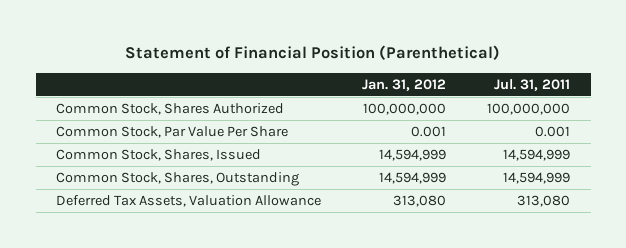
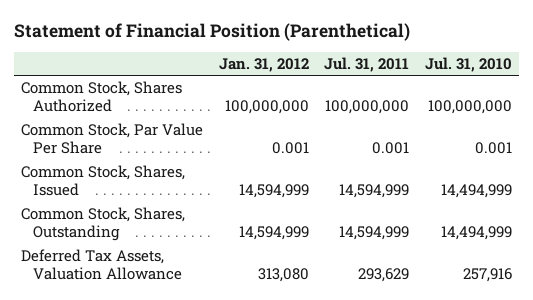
- | Jan. 31, 2012 | Jul. 31, 2011
+ | Jan. 31, 2012 | Jul. 31, 2011 | Jul. 31, 2010
- Deferred Tax Assets, Valuation Allowance | 313,080 | 313,080
+ Deferred Tax Assets, Valuation Allowance | 313,080 | 293,629 | 257,916

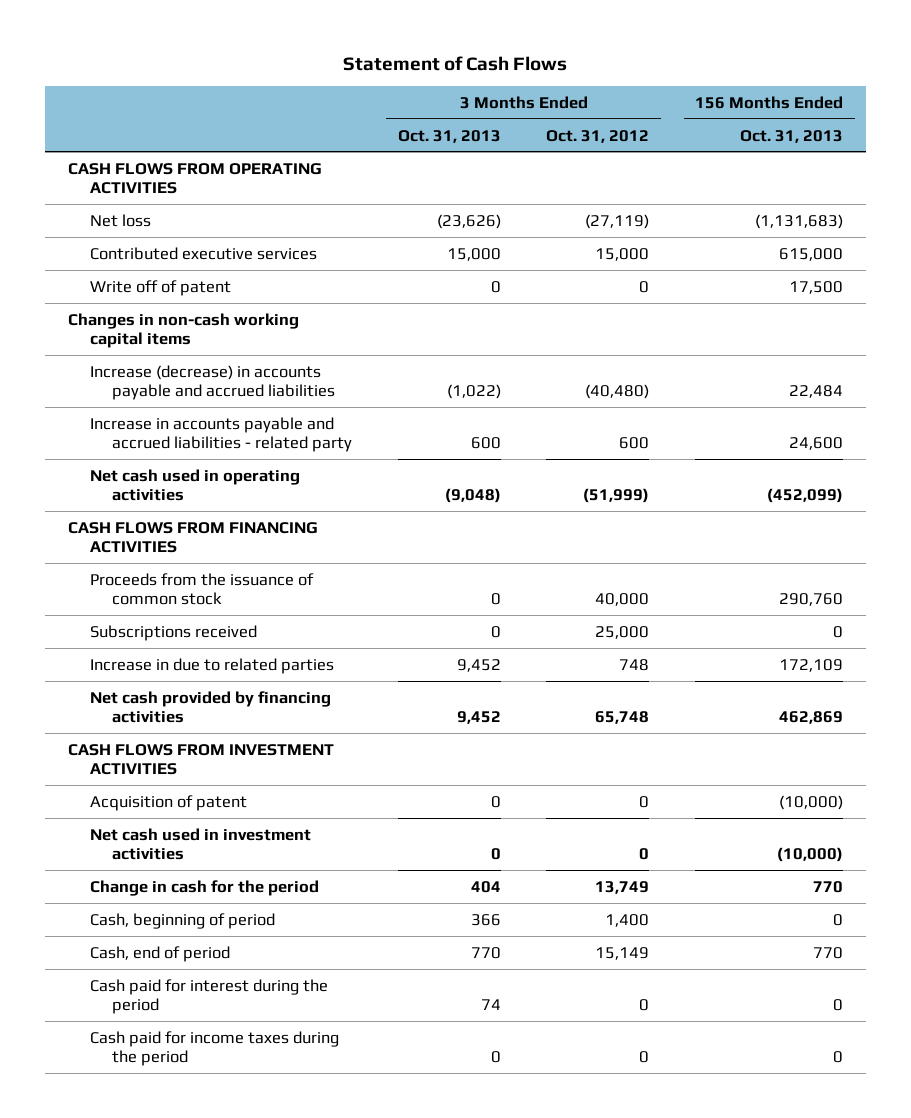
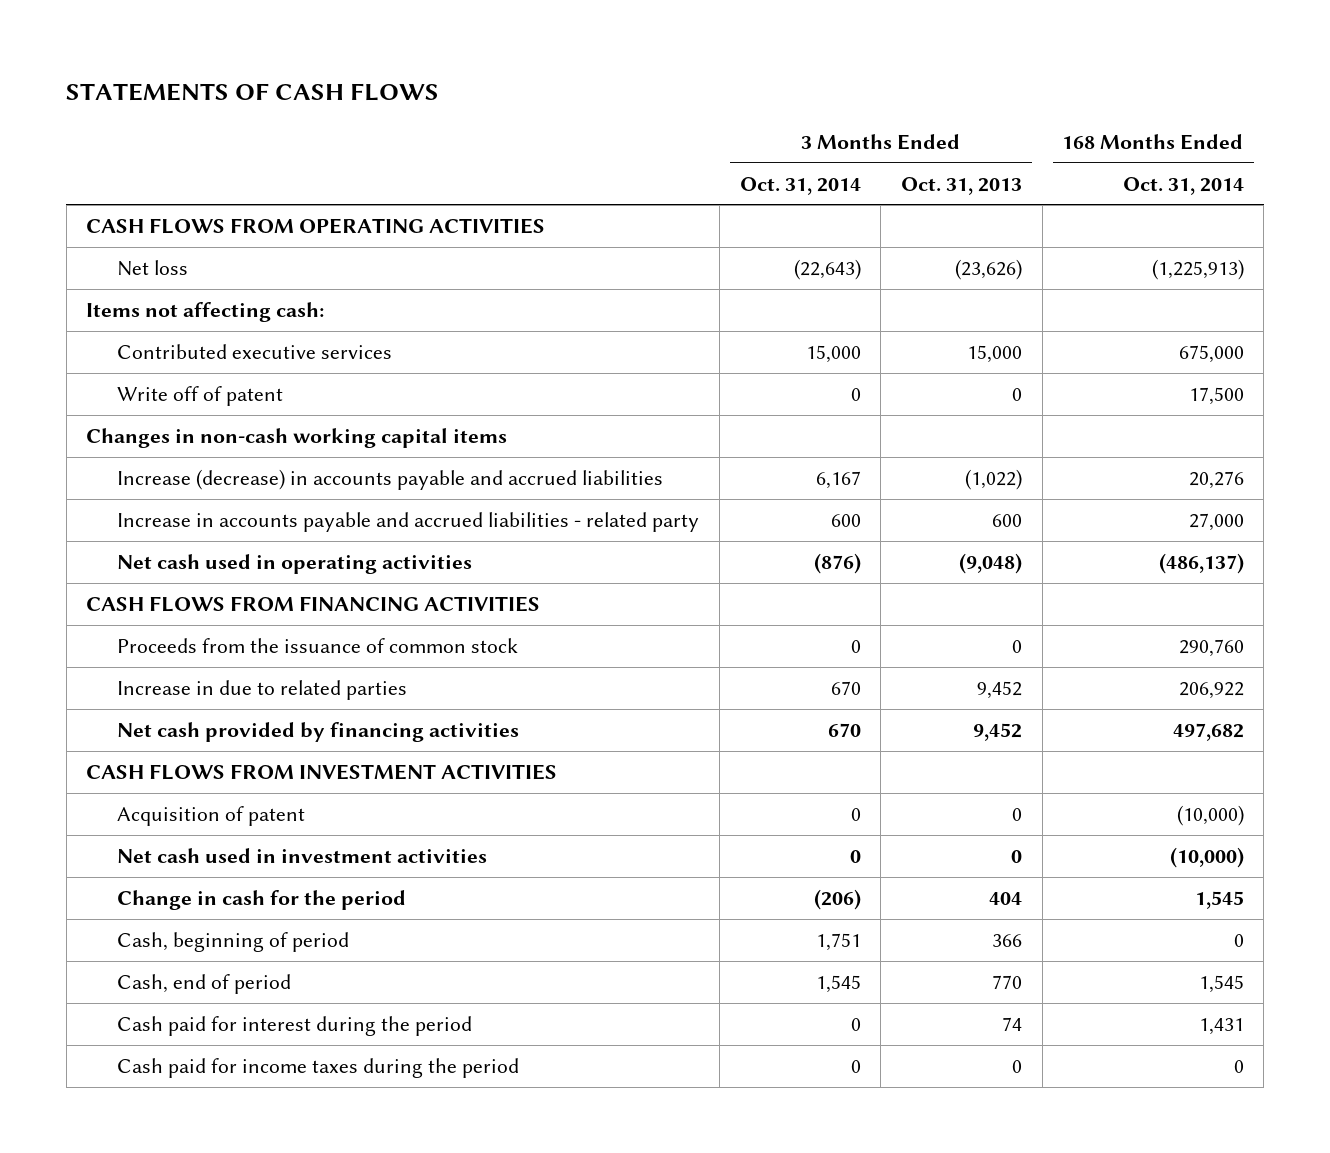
- Statement of Cash Flows
+ STATEMENTS OF CASH FLOWS
- | 3 Months Ended Oct. 31, 2013 | 3 Months Ended Oct. 31, 2012 | 156 Months Ended Oct. 31, 2013
+ | 3 Months Ended Oct. 31, 2014 | 3 Months Ended Oct. 31, 2013 | 168 Months Ended Oct. 31, 2014
+ Items not affecting cash:
- Subscriptions received | 0 | 25,000 | 0

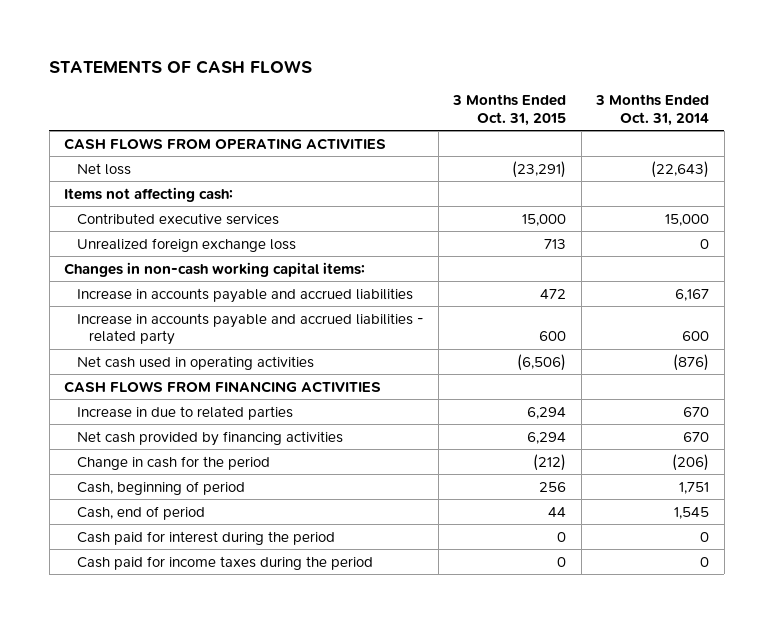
- | 3 Months Ended Oct. 31, 2014 | 3 Months Ended Oct. 31, 2013 | 168 Months Ended Oct. 31, 2014
+ | 3 Months Ended Oct. 31, 2015 | 3 Months Ended Oct. 31, 2014
- Write off of patent | 0 | 0 | 17,500
- Changes in non-cash working capital items
- Increase (decrease) in accounts payable and accrued liabilities | 6,167 | (1,022) | 20,276
+ Unrealized foreign exchange loss | 713 | 0
+ Changes in non-cash working capital items:
+ Increase in accounts payable and accrued liabilities | 472 | 6,167
- Proceeds from the issuance of common stock | 0 | 0 | 290,760
- CASH FLOWS FROM INVESTMENT ACTIVITIES
- Acquisition of patent | 0 | 0 | (10,000)
- Net cash used in investment activities | 0 | 0 | (10,000)

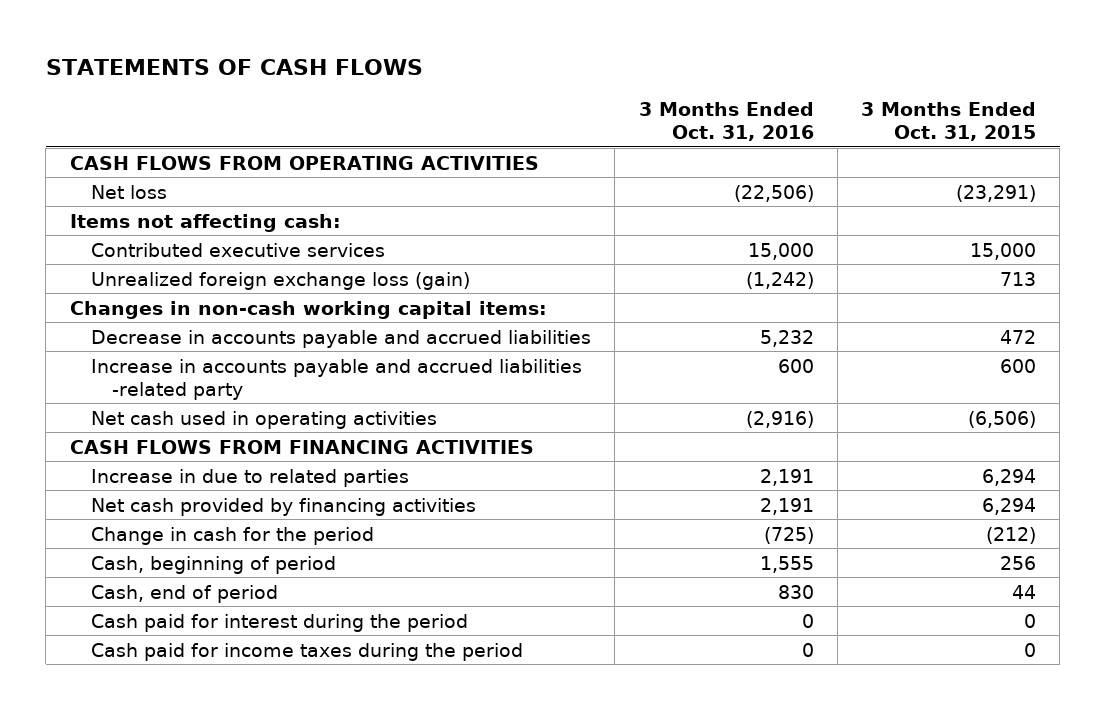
- | 3 Months Ended Oct. 31, 2015 | 3 Months Ended Oct. 31, 2014
+ | 3 Months Ended Oct. 31, 2016 | 3 Months Ended Oct. 31, 2015
- Unrealized foreign exchange loss | 713 | 0
+ Unrealized foreign exchange loss (gain) | (1,242) | 713
- Increase in accounts payable and accrued liabilities | 472 | 6,167
- Increase in accounts payable and accrued liabilities - related party | 600 | 600
+ Decrease in accounts payable and accrued liabilities | 5,232 | 472
+ Increase in accounts payable and accrued liabilities -related party | 600 | 600

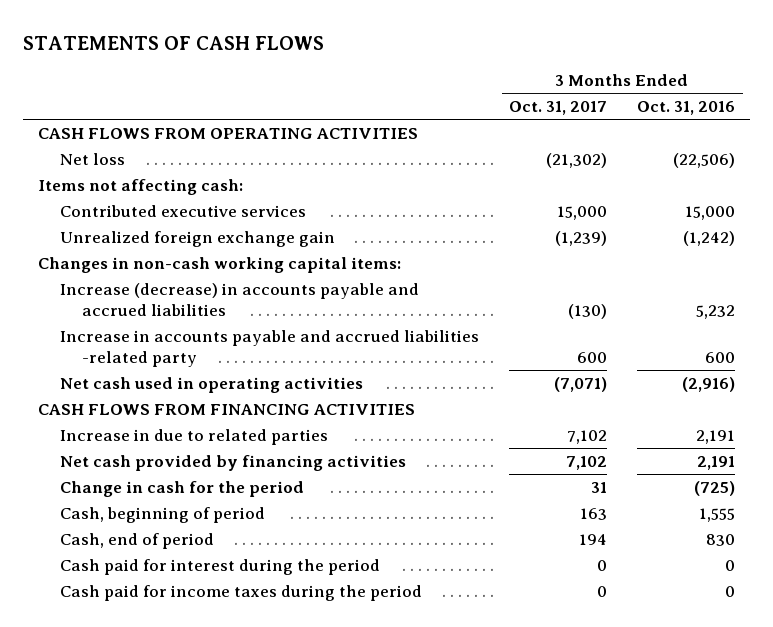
- | 3 Months Ended Oct. 31, 2016 | 3 Months Ended Oct. 31, 2015
+ | 3 Months Ended Oct. 31, 2017 | 3 Months Ended Oct. 31, 2016
- Unrealized foreign exchange loss (gain) | (1,242) | 713
+ Unrealized foreign exchange gain | (1,239) | (1,242)
- Decrease in accounts payable and accrued liabilities | 5,232 | 472
+ Increase (decrease) in accounts payable and accrued liabilities | (130) | 5,232

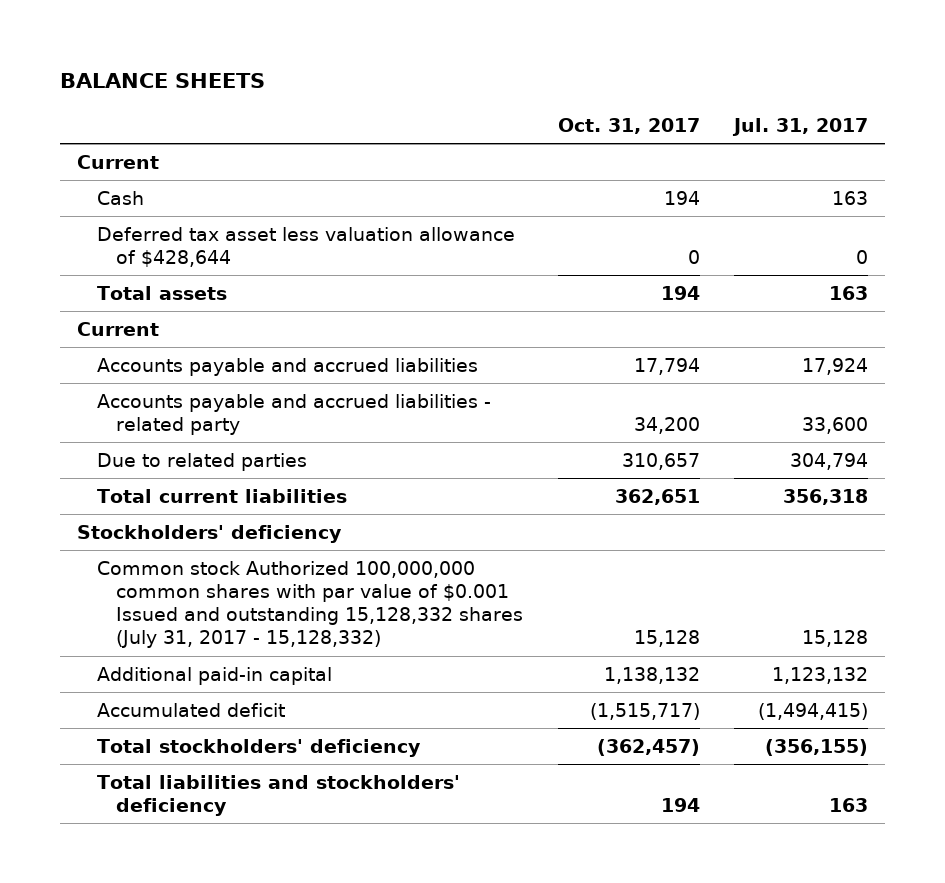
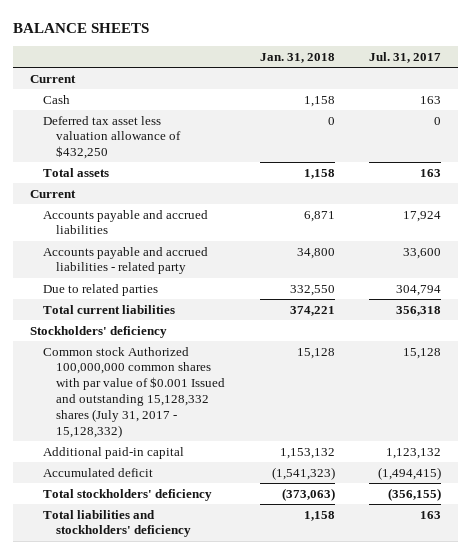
- | Oct. 31, 2017 | Jul. 31, 2017
+ | Jan. 31, 2018 | Jul. 31, 2017
- Deferred tax asset less valuation allowance of $428,644 | 0 | 0
+ Deferred tax asset less valuation allowance of $432,250 | 0 | 0

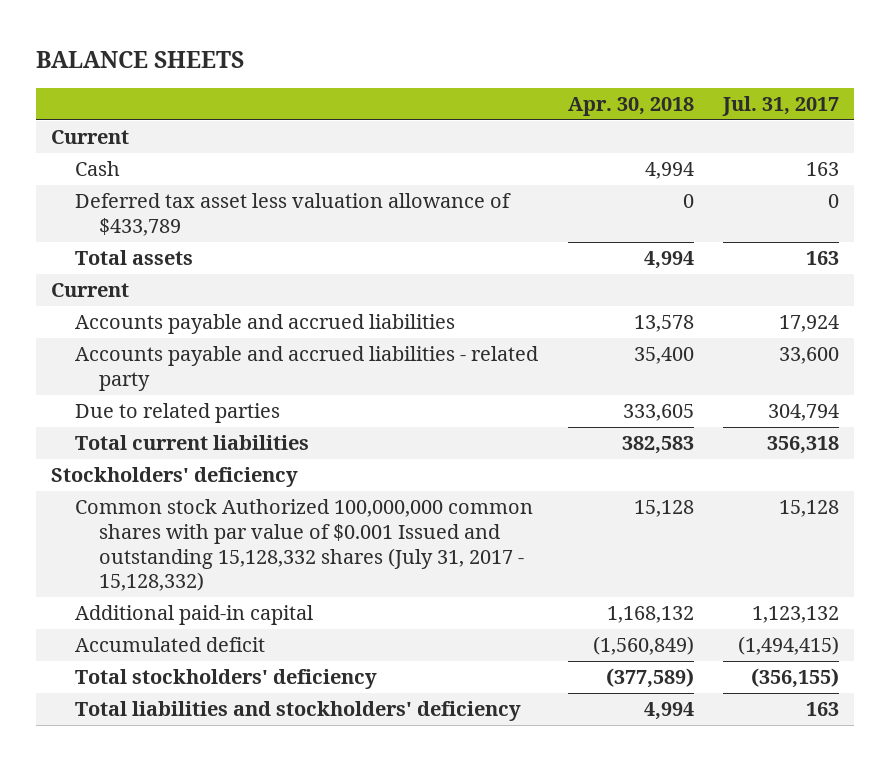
- | Jan. 31, 2018 | Jul. 31, 2017
+ | Apr. 30, 2018 | Jul. 31, 2017
- Deferred tax asset less valuation allowance of $432,250 | 0 | 0
+ Deferred tax asset less valuation allowance of $433,789 | 0 | 0

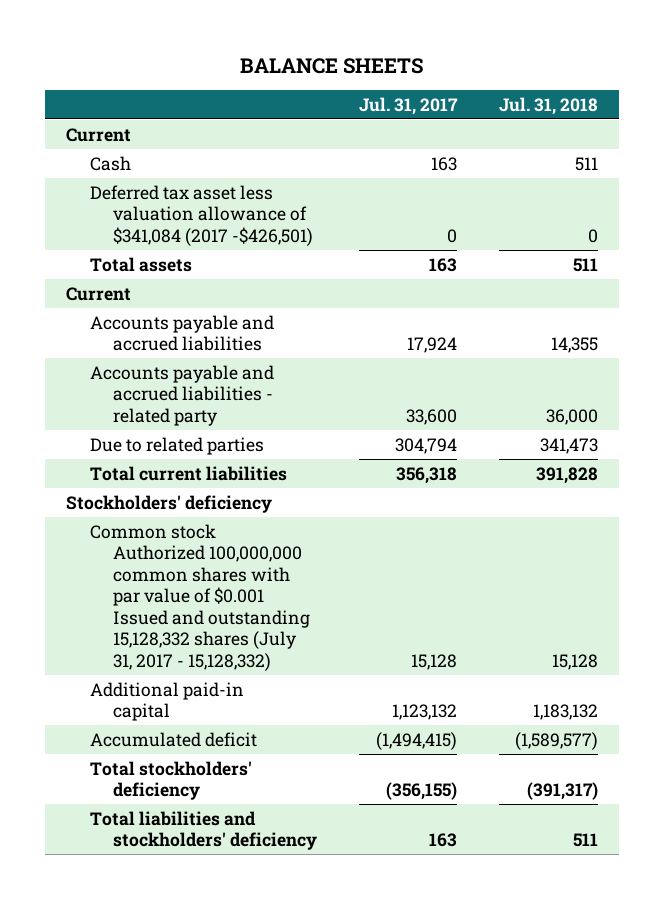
- | Apr. 30, 2018 | Jul. 31, 2017
+ | Jul. 31, 2017 | Jul. 31, 2018
- Deferred tax asset less valuation allowance of $433,789 | 0 | 0
+ Deferred tax asset less valuation allowance of $341,084 (2017 -$426,501) | 0 | 0

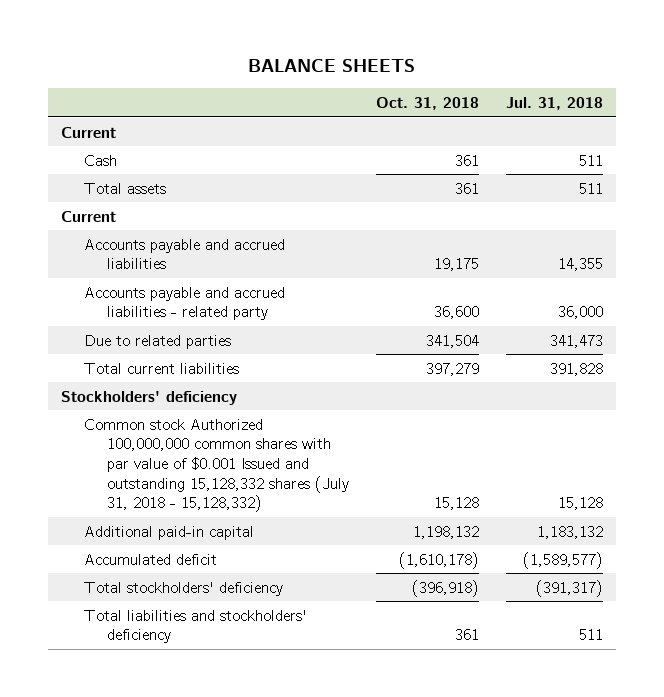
- | Jul. 31, 2017 | Jul. 31, 2018
+ | Oct. 31, 2018 | Jul. 31, 2018
- Deferred tax asset less valuation allowance of $341,084 (2017 -$426,501) | 0 | 0
- Common stock Authorized 100,000,000 common shares with par value of $0.001 Issued and outstanding 15,128,332 shares (July 31, 2017 - 15,128,332) | 15,128 | 15,128
+ Common stock Authorized 100,000,000 common shares with par value of $0.001 Issued and outstanding 15,128,332 shares (July 31, 2018 - 15,128,332) | 15,128 | 15,128

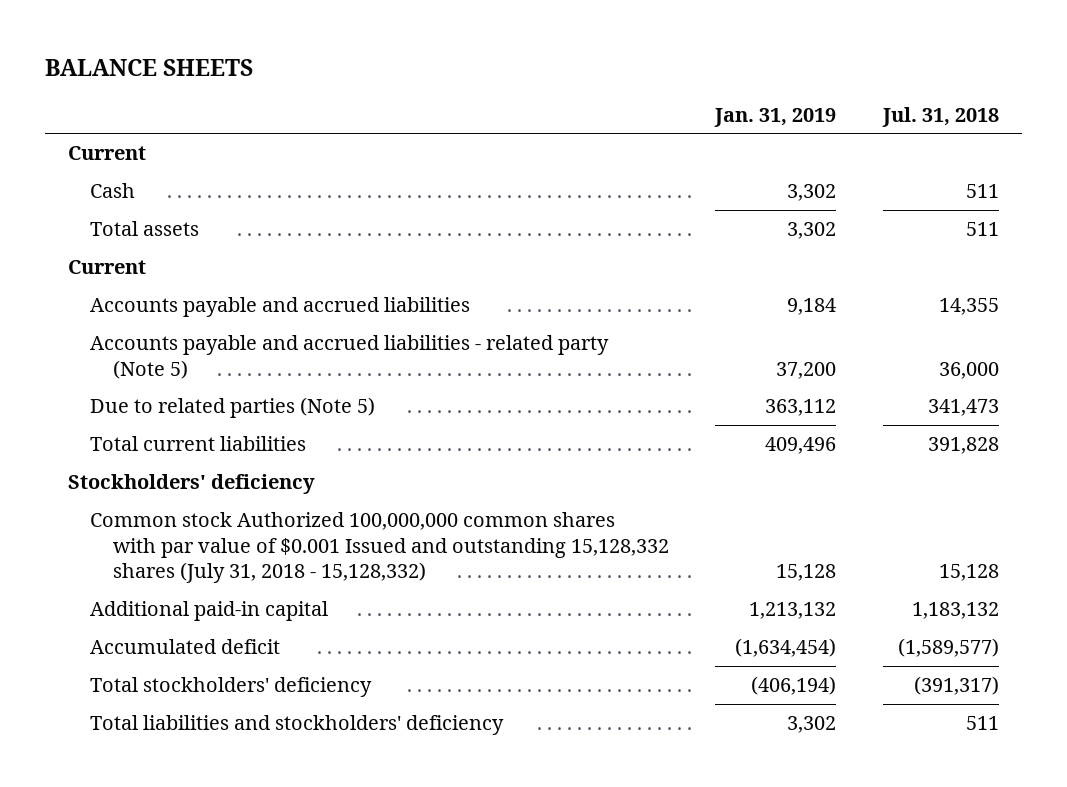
- | Oct. 31, 2018 | Jul. 31, 2018
+ | Jan. 31, 2019 | Jul. 31, 2018
- Accounts payable and accrued liabilities - related party | 36,600 | 36,000
- Due to related parties | 341,504 | 341,473
+ Accounts payable and accrued liabilities - related party (Note 5) | 37,200 | 36,000
+ Due to related parties (Note 5) | 363,112 | 341,473

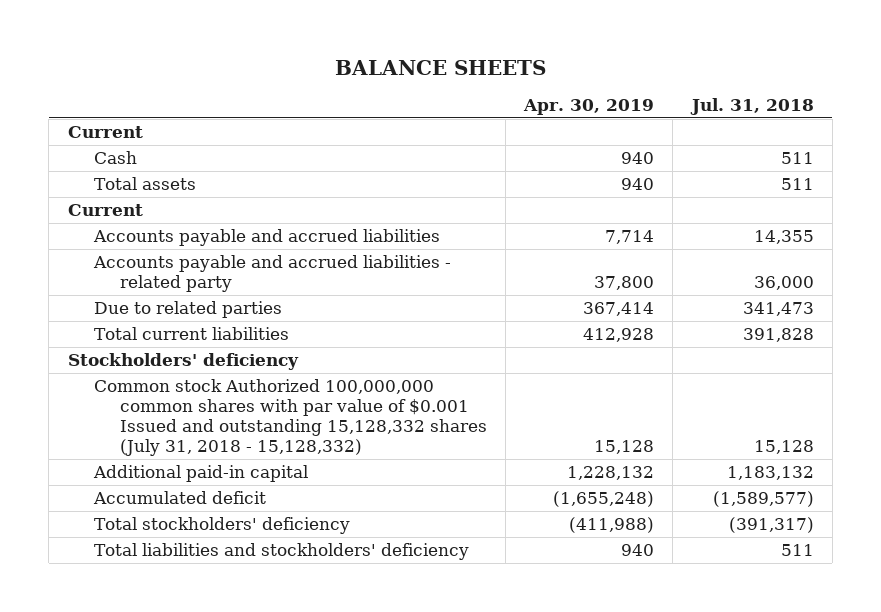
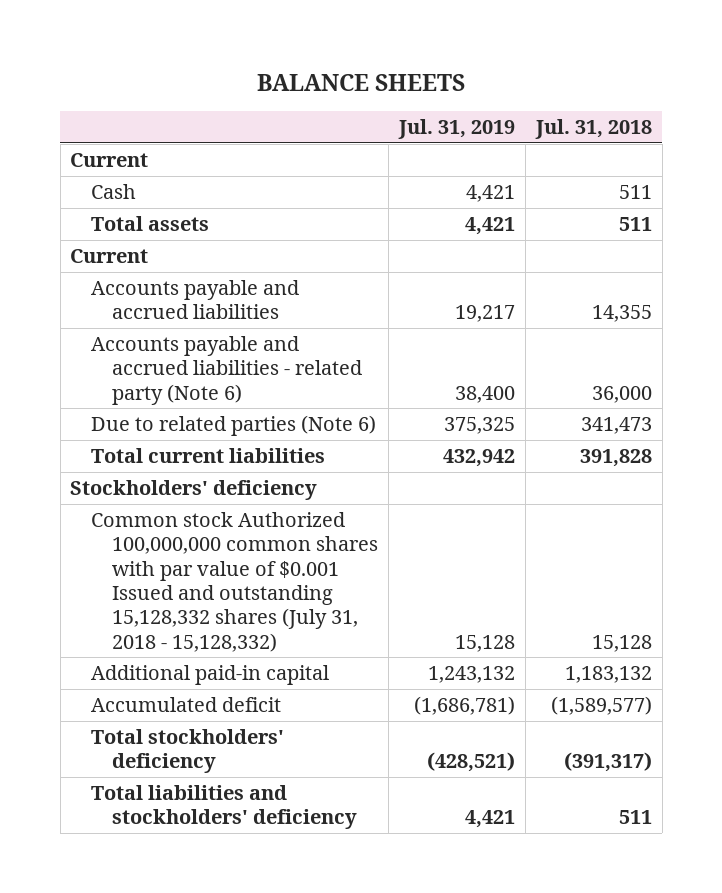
- | Apr. 30, 2019 | Jul. 31, 2018
+ | Jul. 31, 2019 | Jul. 31, 2018
- Accounts payable and accrued liabilities - related party | 37,800 | 36,000
- Due to related parties | 367,414 | 341,473
+ Accounts payable and accrued liabilities - related party (Note 6) | 38,400 | 36,000
+ Due to related parties (Note 6) | 375,325 | 341,473

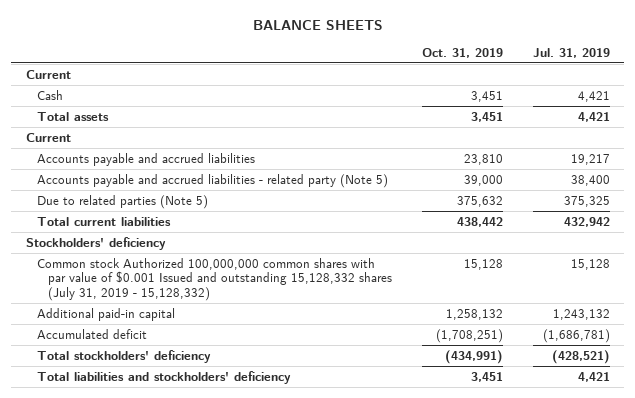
- | Jul. 31, 2019 | Jul. 31, 2018
+ | Oct. 31, 2019 | Jul. 31, 2019
- Accounts payable and accrued liabilities - related party (Note 6) | 38,400 | 36,000
- Due to related parties (Note 6) | 375,325 | 341,473
+ Accounts payable and accrued liabilities - related party (Note 5) | 39,000 | 38,400
+ Due to related parties (Note 5) | 375,632 | 375,325
- Common stock Authorized 100,000,000 common shares with par value of $0.001 Issued and outstanding 15,128,332 shares (July 31, 2018 - 15,128,332) | 15,128 | 15,128
+ Common stock Authorized 100,000,000 common shares with par value of $0.001 Issued and outstanding 15,128,332 shares (July 31, 2019 - 15,128,332) | 15,128 | 15,128

